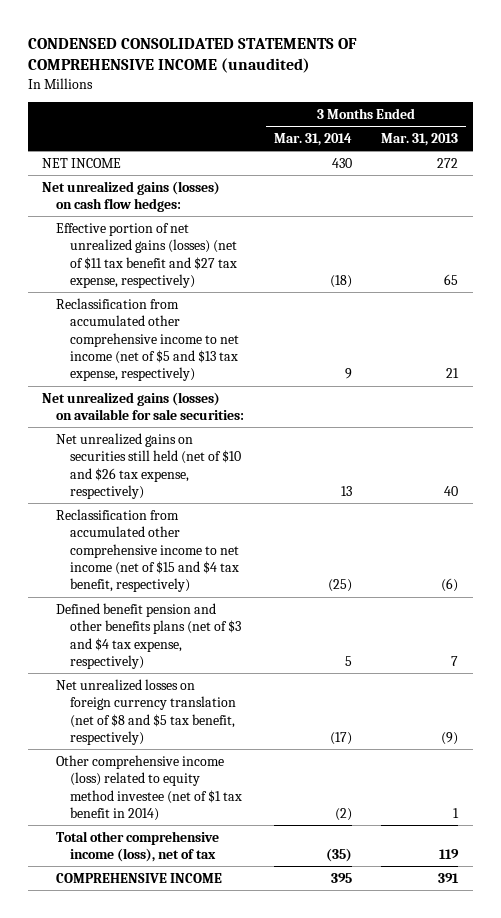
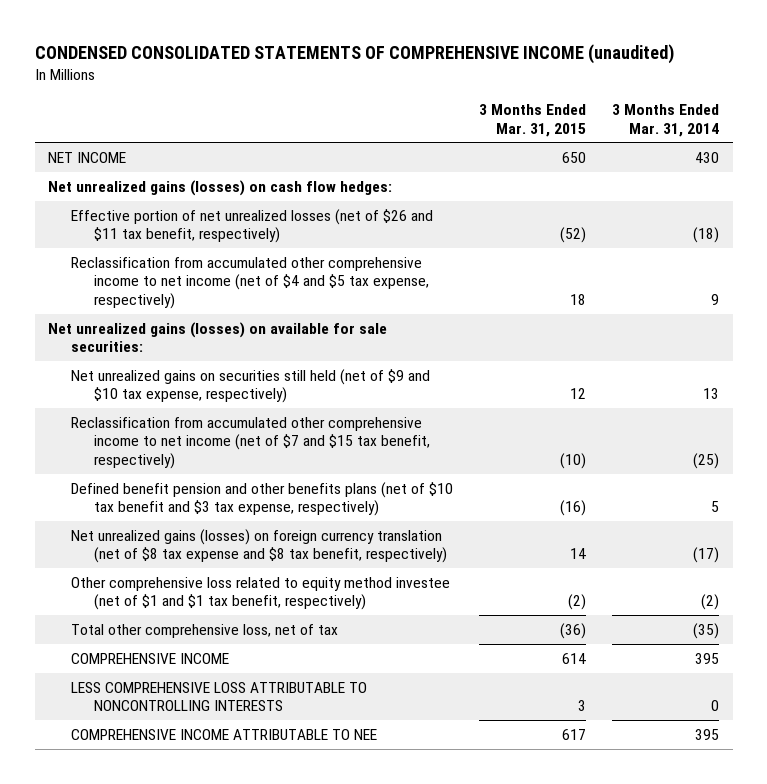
- | 3 Months Ended Mar. 31, 2014 | 3 Months Ended Mar. 31, 2013
+ | 3 Months Ended Mar. 31, 2015 | 3 Months Ended Mar. 31, 2014
- Effective portion of net unrealized gains (losses) (net of $11 tax benefit and $27 tax expense, respectively) | (18) | 65
- Reclassification from accumulated other comprehensive income to net income (net of $5 and $13 tax expense, respectively) | 9 | 21
+ Effective portion of net unrealized losses (net of $26 and $11 tax benefit, respectively) | (52) | (18)
+ Reclassification from accumulated other comprehensive income to net income (net of $4 and $5 tax expense, respectively) | 18 | 9
- Net unrealized gains on securities still held (net of $10 and $26 tax expense, respectively) | 13 | 40
- Reclassification from accumulated other comprehensive income to net income (net of $15 and $4 tax benefit, respectively) | (25) | (6)
- Defined benefit pension and other benefits plans (net of $3 and $4 tax expense, respectively) | 5 | 7
- Net unrealized losses on foreign currency translation (net of $8 and $5 tax benefit, respectively) | (17) | (9)
- Other comprehensive income (loss) related to equity method investee (net of $1 tax benefit in 2014) | (2) | 1
- Total other comprehensive income (loss), net of tax | (35) | 119
+ Net unrealized gains on securities still held (net of $9 and $10 tax expense, respectively) | 12 | 13
+ Reclassification from accumulated other comprehensive income to net income (net of $7 and $15 tax benefit, respectively) | (10) | (25)
+ Defined benefit pension and other benefits plans (net of $10 tax benefit and $3 tax expense, respectively) | (16) | 5
+ Net unrealized gains (losses) on foreign currency translation (net of $8 tax expense and $8 tax benefit, respectively) | 14 | (17)
+ Other comprehensive loss related to equity method investee (net of $1 and $1 tax benefit, respectively) | (2) | (2)
+ Total other comprehensive loss, net of tax | (36) | (35)
+ LESS COMPREHENSIVE LOSS ATTRIBUTABLE TO NONCONTROLLING INTERESTS | 3 | 0
+ COMPREHENSIVE INCOME ATTRIBUTABLE TO NEE | 617 | 395

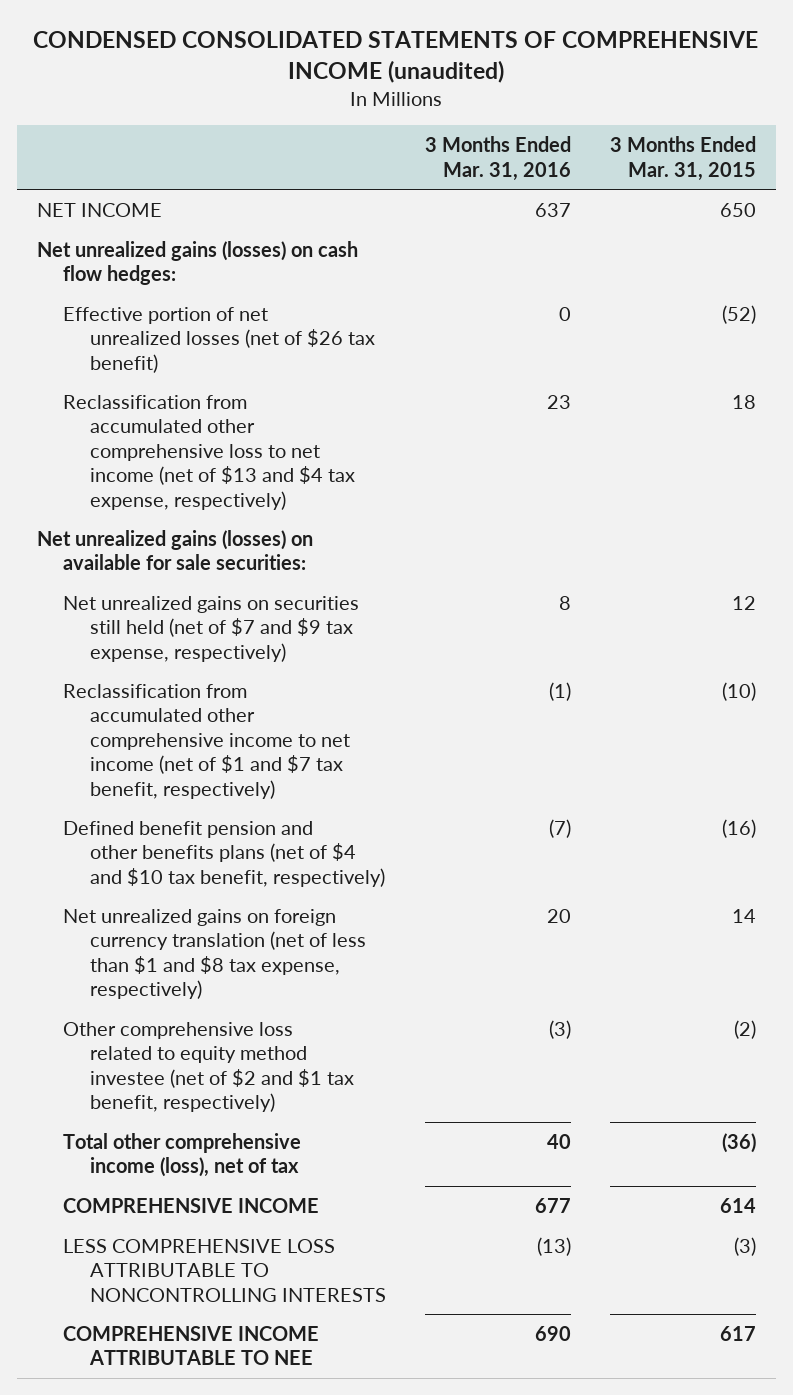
- | 3 Months Ended Mar. 31, 2015 | 3 Months Ended Mar. 31, 2014
+ | 3 Months Ended Mar. 31, 2016 | 3 Months Ended Mar. 31, 2015
- Effective portion of net unrealized losses (net of $26 and $11 tax benefit, respectively) | (52) | (18)
- Reclassification from accumulated other comprehensive income to net income (net of $4 and $5 tax expense, respectively) | 18 | 9
+ Effective portion of net unrealized losses (net of $26 tax benefit) | 0 | (52)
+ Reclassification from accumulated other comprehensive loss to net income (net of $13 and $4 tax expense, respectively) | 23 | 18
- Net unrealized gains on securities still held (net of $9 and $10 tax expense, respectively) | 12 | 13
- Reclassification from accumulated other comprehensive income to net income (net of $7 and $15 tax benefit, respectively) | (10) | (25)
- Defined benefit pension and other benefits plans (net of $10 tax benefit and $3 tax expense, respectively) | (16) | 5
- Net unrealized gains (losses) on foreign currency translation (net of $8 tax expense and $8 tax benefit, respectively) | 14 | (17)
- Other comprehensive loss related to equity method investee (net of $1 and $1 tax benefit, respectively) | (2) | (2)
- Total other comprehensive loss, net of tax | (36) | (35)
+ Net unrealized gains on securities still held (net of $7 and $9 tax expense, respectively) | 8 | 12
+ Reclassification from accumulated other comprehensive income to net income (net of $1 and $7 tax benefit, respectively) | (1) | (10)
+ Defined benefit pension and other benefits plans (net of $4 and $10 tax benefit, respectively) | (7) | (16)
+ Net unrealized gains on foreign currency translation (net of less than $1 and $8 tax expense, respectively) | 20 | 14
+ Other comprehensive loss related to equity method investee (net of $2 and $1 tax benefit, respectively) | (3) | (2)
+ Total other comprehensive income (loss), net of tax | 40 | (36)
- LESS COMPREHENSIVE LOSS ATTRIBUTABLE TO NONCONTROLLING INTERESTS | 3 | 0
+ LESS COMPREHENSIVE LOSS ATTRIBUTABLE TO NONCONTROLLING INTERESTS | (13) | (3)

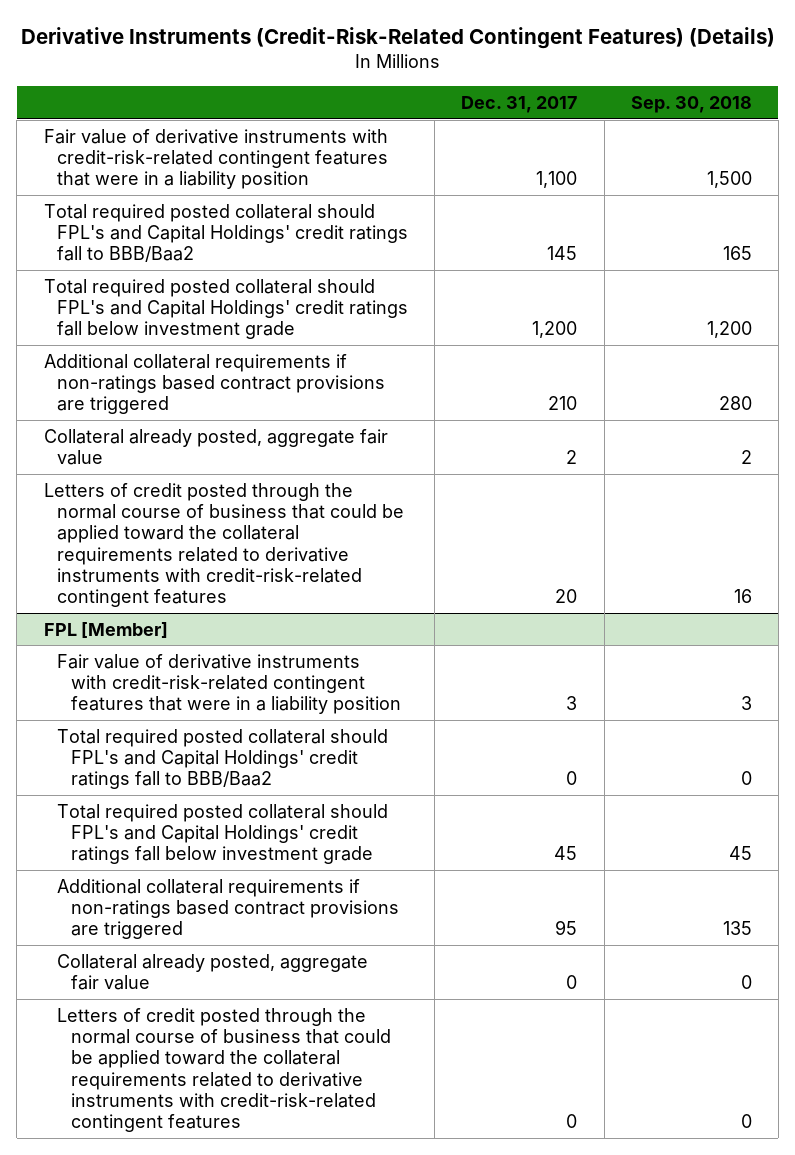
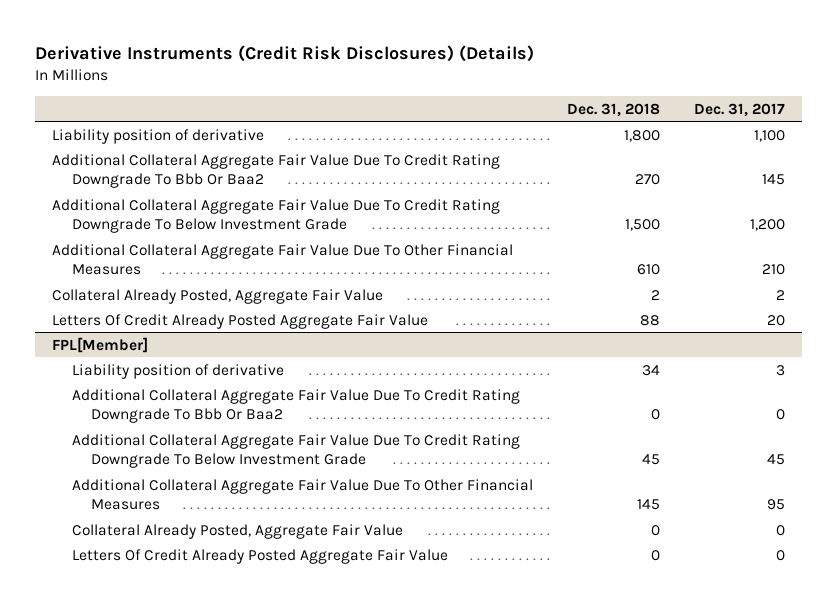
- Derivative Instruments (Credit-Risk-Related Contingent Features) (Details)
+ Derivative Instruments (Credit Risk Disclosures) (Details)
- | Dec. 31, 2017 | Sep. 30, 2018
+ | Dec. 31, 2018 | Dec. 31, 2017
- Fair value of derivative instruments with credit-risk-related contingent features that were in a liability position | 1,100 | 1,500
- Total required posted collateral should FPL's and Capital Holdings' credit ratings fall to BBB/Baa2 | 145 | 165
- Total required posted collateral should FPL's and Capital Holdings' credit ratings fall below investment grade | 1,200 | 1,200
- Additional collateral requirements if non-ratings based contract provisions are triggered | 210 | 280
- Collateral already posted, aggregate fair value | 2 | 2
- Letters of credit posted through the normal course of business that could be applied toward the collateral requirements related to derivative instruments with credit-risk-related contingent features | 20 | 16
- FPL [Member]
- Fair value of derivative instruments with credit-risk-related contingent features that were in a liability position | 3 | 3
- Total required posted collateral should FPL's and Capital Holdings' credit ratings fall to BBB/Baa2 | 0 | 0
- Total required posted collateral should FPL's and Capital Holdings' credit ratings fall below investment grade | 45 | 45
- Additional collateral requirements if non-ratings based contract provisions are triggered | 95 | 135
- Collateral already posted, aggregate fair value | 0 | 0
- Letters of credit posted through the normal course of business that could be applied toward the collateral requirements related to derivative instruments with credit-risk-related contingent features | 0 | 0
+ Liability position of derivative | 1,800 | 1,100
+ Additional Collateral Aggregate Fair Value Due To Credit Rating Downgrade To Bbb Or Baa2 | 270 | 145
+ Additional Collateral Aggregate Fair Value Due To Credit Rating Downgrade To Below Investment Grade | 1,500 | 1,200
+ Additional Collateral Aggregate Fair Value Due To Other Financial Measures | 610 | 210
+ Collateral Already Posted, Aggregate Fair Value | 2 | 2
+ Letters Of Credit Already Posted Aggregate Fair Value | 88 | 20
+ FPL[Member]
+ Liability position of derivative | 34 | 3
+ Additional Collateral Aggregate Fair Value Due To Credit Rating Downgrade To Bbb Or Baa2 | 0 | 0
+ Additional Collateral Aggregate Fair Value Due To Credit Rating Downgrade To Below Investment Grade | 45 | 45
+ Additional Collateral Aggregate Fair Value Due To Other Financial Measures | 145 | 95
+ Collateral Already Posted, Aggregate Fair Value | 0 | 0
+ Letters Of Credit Already Posted Aggregate Fair Value | 0 | 0

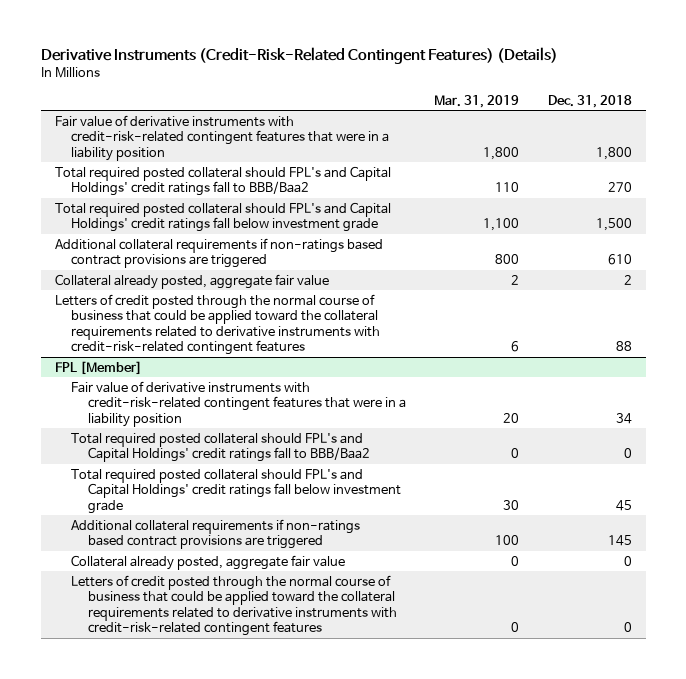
- Derivative Instruments (Credit Risk Disclosures) (Details)
+ Derivative Instruments (Credit-Risk-Related Contingent Features) (Details)
- | Dec. 31, 2018 | Dec. 31, 2017
+ | Mar. 31, 2019 | Dec. 31, 2018
- Liability position of derivative | 1,800 | 1,100
- Additional Collateral Aggregate Fair Value Due To Credit Rating Downgrade To Bbb Or Baa2 | 270 | 145
- Additional Collateral Aggregate Fair Value Due To Credit Rating Downgrade To Below Investment Grade | 1,500 | 1,200
- Additional Collateral Aggregate Fair Value Due To Other Financial Measures | 610 | 210
- Collateral Already Posted, Aggregate Fair Value | 2 | 2
- Letters Of Credit Already Posted Aggregate Fair Value | 88 | 20
- FPL[Member]
- Liability position of derivative | 34 | 3
- Additional Collateral Aggregate Fair Value Due To Credit Rating Downgrade To Bbb Or Baa2 | 0 | 0
- Additional Collateral Aggregate Fair Value Due To Credit Rating Downgrade To Below Investment Grade | 45 | 45
- Additional Collateral Aggregate Fair Value Due To Other Financial Measures | 145 | 95
- Collateral Already Posted, Aggregate Fair Value | 0 | 0
- Letters Of Credit Already Posted Aggregate Fair Value | 0 | 0
+ Fair value of derivative instruments with credit-risk-related contingent features that were in a liability position | 1,800 | 1,800
+ Total required posted collateral should FPL's and Capital Holdings' credit ratings fall to BBB/Baa2 | 110 | 270
+ Total required posted collateral should FPL's and Capital Holdings' credit ratings fall below investment grade | 1,100 | 1,500
+ Additional collateral requirements if non-ratings based contract provisions are triggered | 800 | 610
+ Collateral already posted, aggregate fair value | 2 | 2
+ Letters of credit posted through the normal course of business that could be applied toward the collateral requirements related to derivative instruments with credit-risk-related contingent features | 6 | 88
+ FPL [Member]
+ Fair value of derivative instruments with credit-risk-related contingent features that were in a liability position | 20 | 34
+ Total required posted collateral should FPL's and Capital Holdings' credit ratings fall to BBB/Baa2 | 0 | 0
+ Total required posted collateral should FPL's and Capital Holdings' credit ratings fall below investment grade | 30 | 45
+ Additional collateral requirements if non-ratings based contract provisions are triggered | 100 | 145
+ Collateral already posted, aggregate fair value | 0 | 0
+ Letters of credit posted through the normal course of business that could be applied toward the collateral requirements related to derivative instruments with credit-risk-related contingent features | 0 | 0

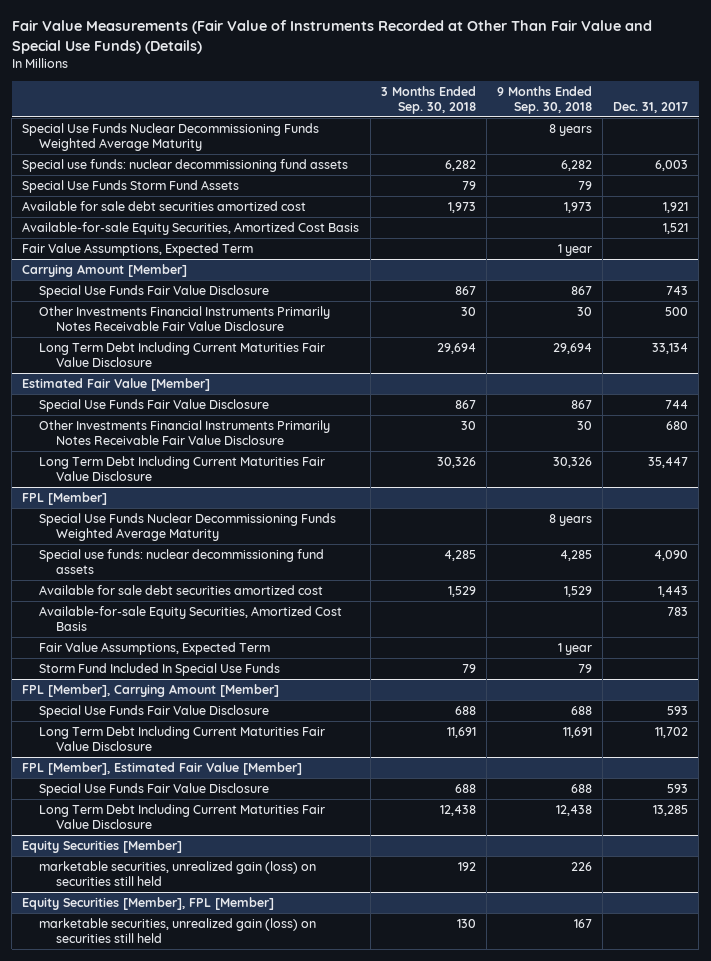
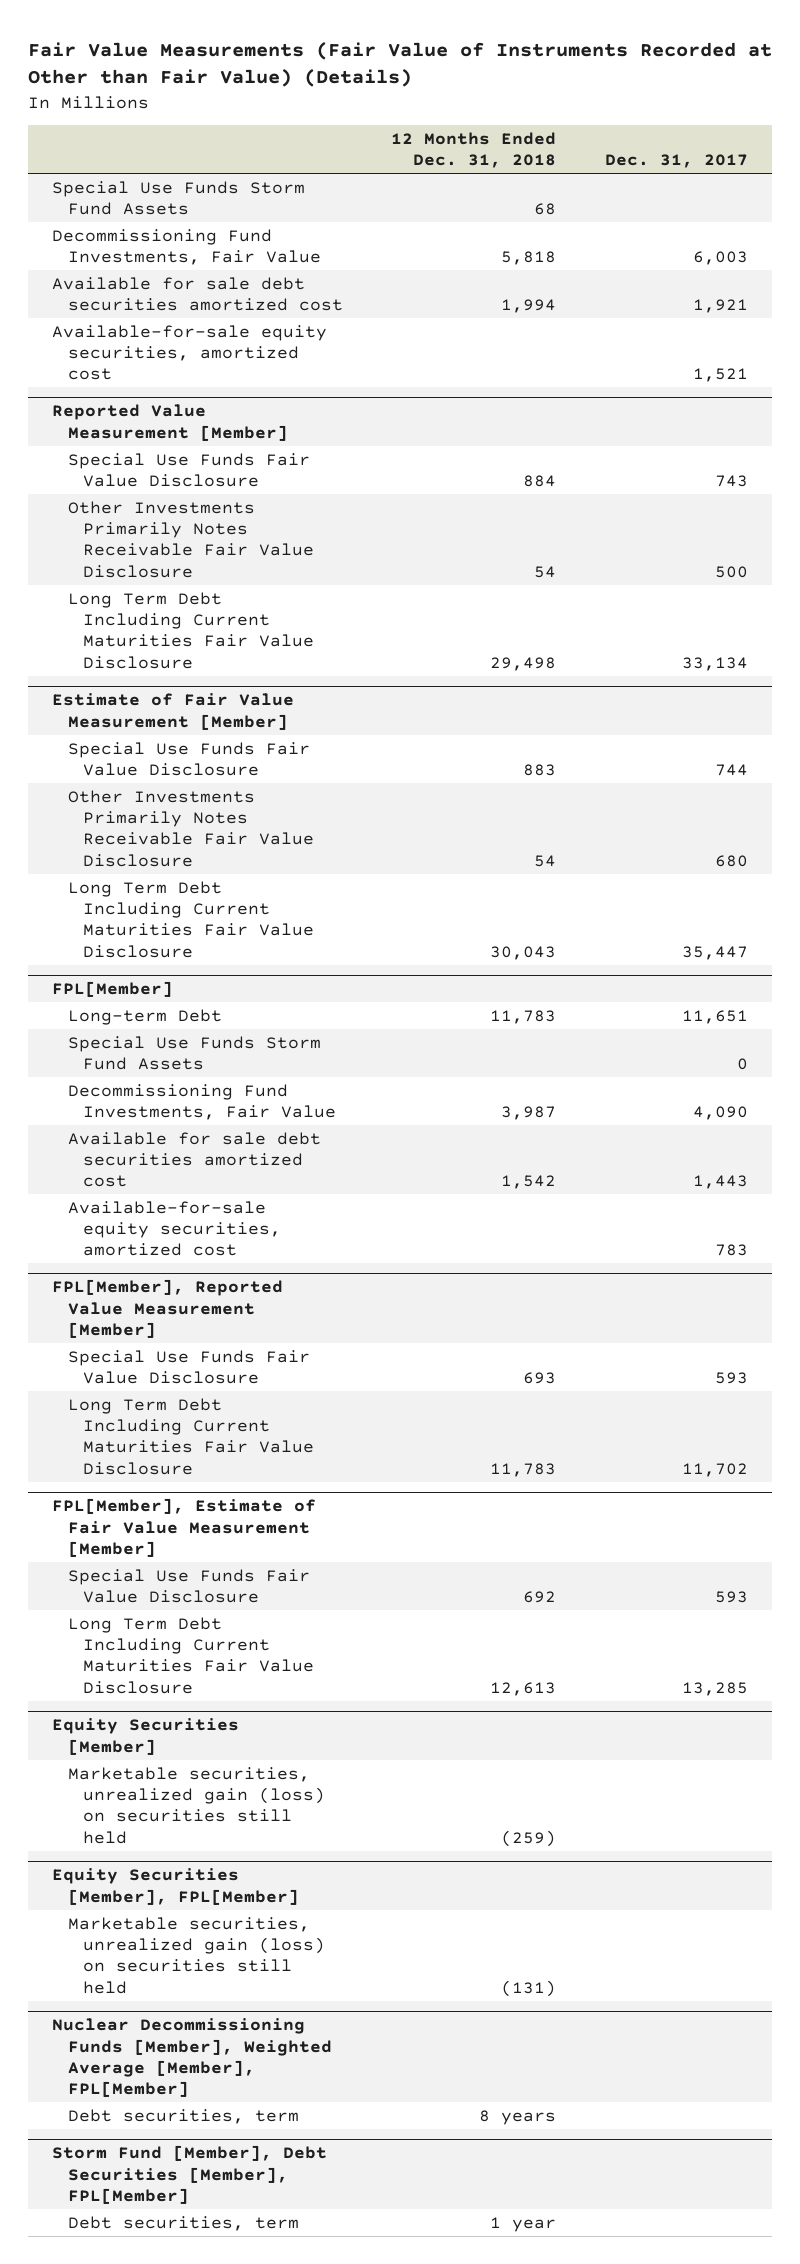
- Fair Value Measurements (Fair Value of Instruments Recorded at Other Than Fair Value and Special Use Funds) (Details)
+ Fair Value Measurements (Fair Value of Instruments Recorded at Other than Fair Value) (Details)
- | 3 Months Ended Sep. 30, 2018 | 9 Months Ended Sep. 30, 2018 | Dec. 31, 2017
+ | 12 Months Ended Dec. 31, 2018 | Dec. 31, 2017
- Special Use Funds Nuclear Decommissioning Funds Weighted Average Maturity | | 8 years |
- Special use funds: nuclear decommissioning fund assets | 6,282 | 6,282 | 6,003
+ Decommissioning Fund Investments, Fair Value | 5,818 | 6,003
- Available-for-sale Equity Securities, Amortized Cost Basis | | | 1,521
- Fair Value Assumptions, Expected Term | | 1 year |
- Carrying Amount [Member]
+ Available-for-sale equity securities, amortized cost | | 1,521
+ Reported Value Measurement [Member]
- Other Investments Financial Instruments Primarily Notes Receivable Fair Value Disclosure | 30 | 30 | 500
+ Other Investments Primarily Notes Receivable Fair Value Disclosure | 54 | 500
- Estimated Fair Value [Member]
+ Estimate of Fair Value Measurement [Member]
- Other Investments Financial Instruments Primarily Notes Receivable Fair Value Disclosure | 30 | 30 | 680
+ Other Investments Primarily Notes Receivable Fair Value Disclosure | 54 | 680
- FPL [Member]
- Special Use Funds Nuclear Decommissioning Funds Weighted Average Maturity | | 8 years |
- Special use funds: nuclear decommissioning fund assets | 4,285 | 4,285 | 4,090
+ FPL[Member]
+ Long-term Debt | 11,783 | 11,651
+ Special Use Funds Storm Fund Assets | | 0
+ Decommissioning Fund Investments, Fair Value | 3,987 | 4,090
- Available-for-sale Equity Securities, Amortized Cost Basis | | | 783
- Fair Value Assumptions, Expected Term | | 1 year |
- Storm Fund Included In Special Use Funds | 79 | 79 |
- FPL [Member], Carrying Amount [Member]
+ Available-for-sale equity securities, amortized cost | | 783
+ FPL[Member], Reported Value Measurement [Member]
- FPL [Member], Estimated Fair Value [Member]
+ FPL[Member], Estimate of Fair Value Measurement [Member]
@ Equity Securities [Member]
- marketable securities, unrealized gain (loss) on securities still held | 192 | 226 |
- Equity Securities [Member], FPL [Member]
- marketable securities, unrealized gain (loss) on securities still held | 130 | 167 |
@ Equity Securities [Member]
+ Marketable securities, unrealized gain (loss) on securities still held | (259) |
+ Equity Securities [Member], FPL[Member]
+ Marketable securities, unrealized gain (loss) on securities still held | (131) |
+ Nuclear Decommissioning Funds [Member], Weighted Average [Member], FPL[Member]
+ Debt securities, term | 8 years |
+ Storm Fund [Member], Debt Securities [Member], FPL[Member]
+ Debt securities, term | 1 year |

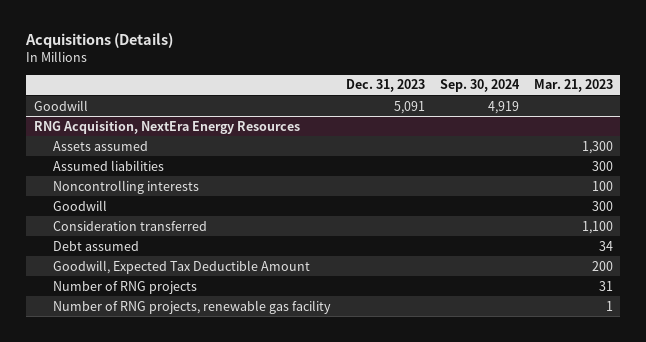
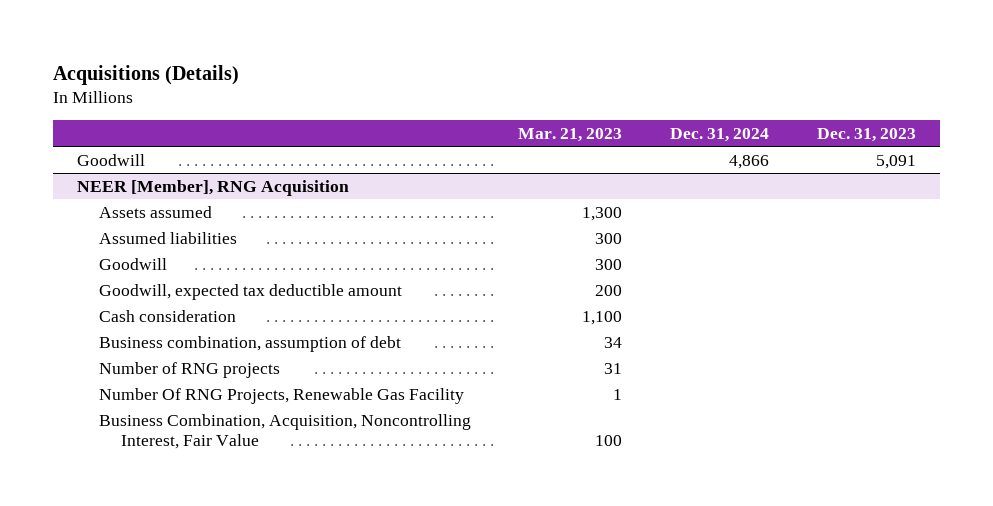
- | Dec. 31, 2023 | Sep. 30, 2024 | Mar. 21, 2023
+ | Mar. 21, 2023 | Dec. 31, 2024 | Dec. 31, 2023
- RNG Acquisition, NextEra Energy Resources
+ NEER [Member], RNG Acquisition
- Noncontrolling interests | | | 100
- Consideration transferred | | | 1,100
- Debt assumed | | | 34
- Goodwill, Expected Tax Deductible Amount | | | 200
+ Goodwill, expected tax deductible amount | 200 | |
+ Cash consideration | 1,100 | |
+ Business combination, assumption of debt | 34 | |
- Number of RNG projects, renewable gas facility | | | 1
+ Number Of RNG Projects, Renewable Gas Facility | 1 | |
+ Business Combination, Acquisition, Noncontrolling Interest, Fair Value | 100 | |

